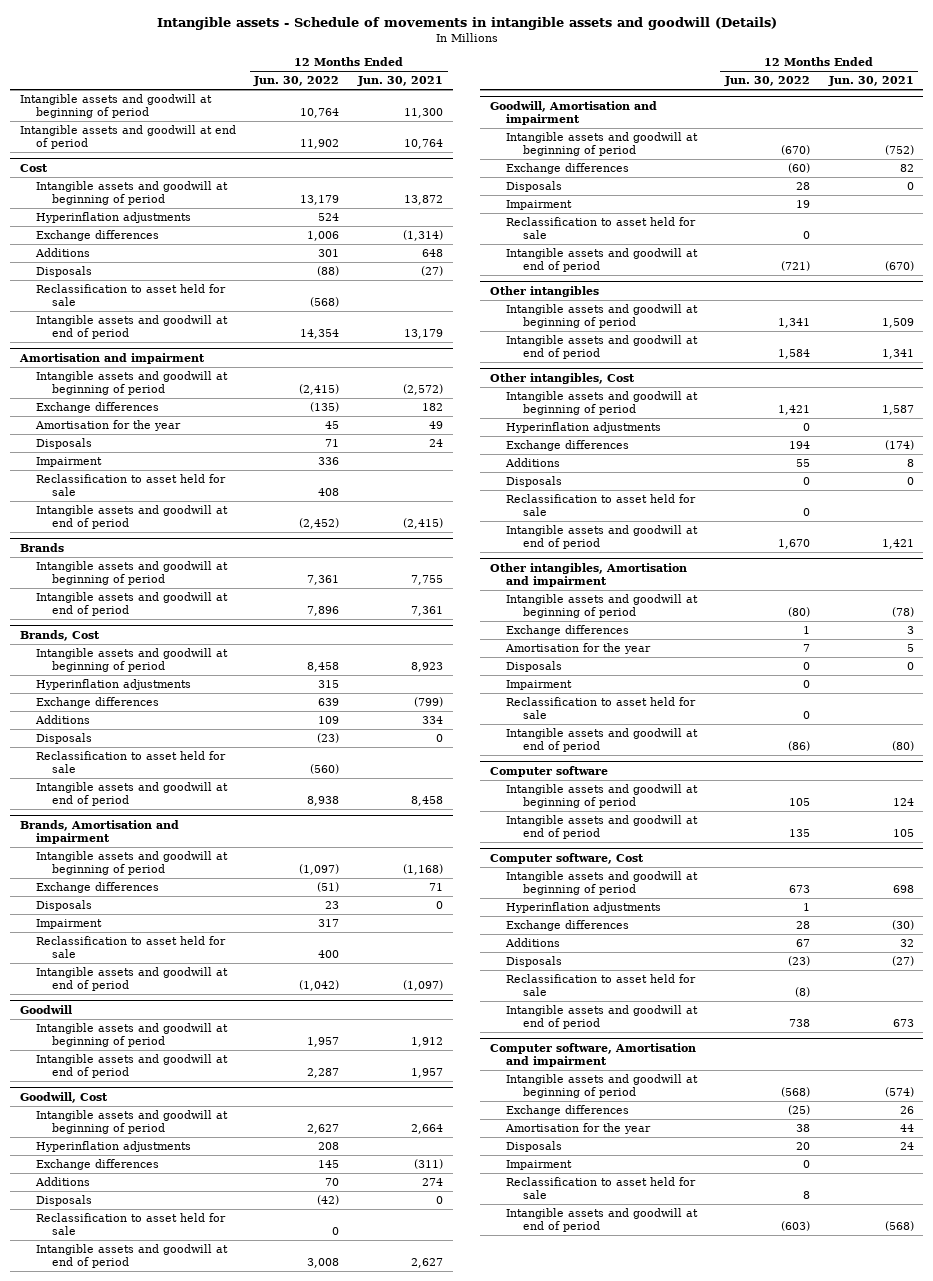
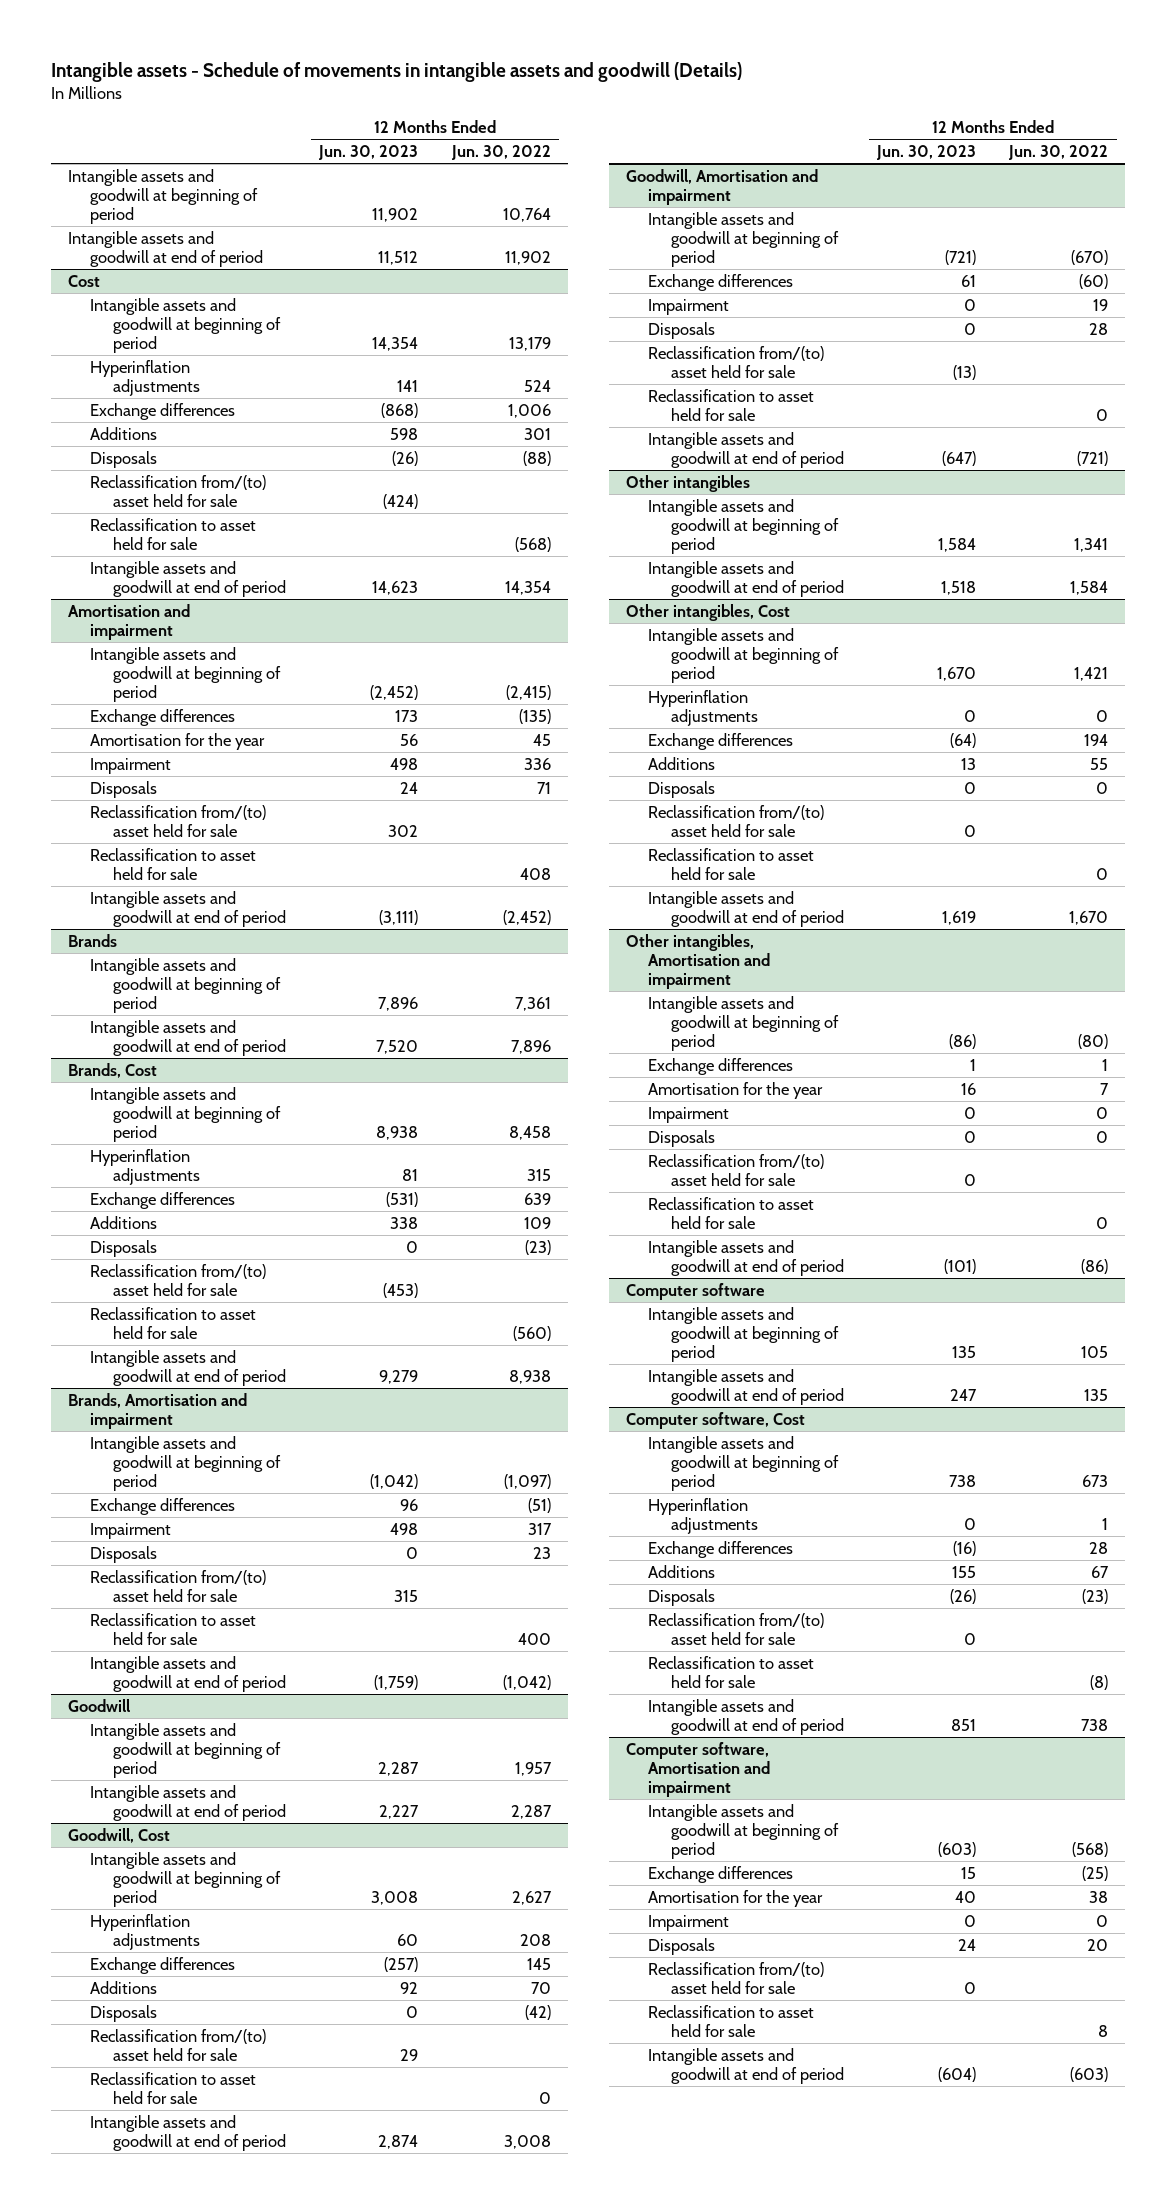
- | 12 Months Ended Jun. 30, 2022 | 12 Months Ended Jun. 30, 2021
+ | 12 Months Ended Jun. 30, 2023 | 12 Months Ended Jun. 30, 2022
@ Cost
+ Reclassification from/(to) asset held for sale | (424) |
@ Amortisation and impairment
moved down: Disposals | 24 | 71
+ Reclassification from/(to) asset held for sale | 302 |
@ Brands, Cost
+ Reclassification from/(to) asset held for sale | (453) |
@ Brands, Amortisation and impairment
moved down: Disposals | 0 | 23
+ Reclassification from/(to) asset held for sale | 315 |
@ Goodwill, Cost
+ Reclassification from/(to) asset held for sale | 29 |
@ Goodwill, Amortisation and impairment
moved down: Disposals | 0 | 28
+ Reclassification from/(to) asset held for sale | (13) |
@ Other intangibles, Cost
+ Reclassification from/(to) asset held for sale | 0 |
@ Other intangibles, Amortisation and impairment
moved down: Disposals | 0 | 0
+ Reclassification from/(to) asset held for sale | 0 |
@ Computer software, Cost
+ Reclassification from/(to) asset held for sale | 0 |
@ Computer software, Amortisation and impairment
moved down: Disposals | 24 | 20
+ Reclassification from/(to) asset held for sale | 0 |

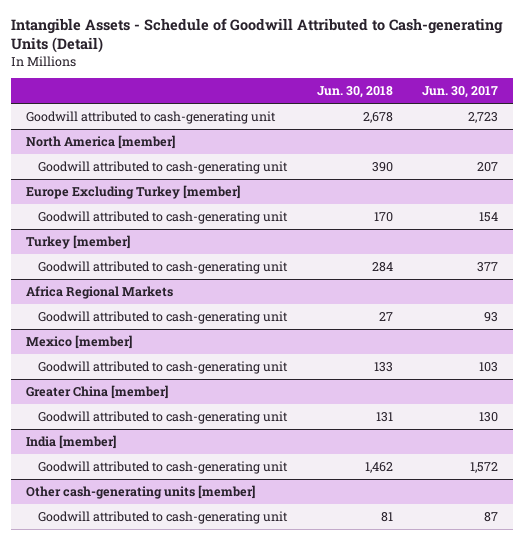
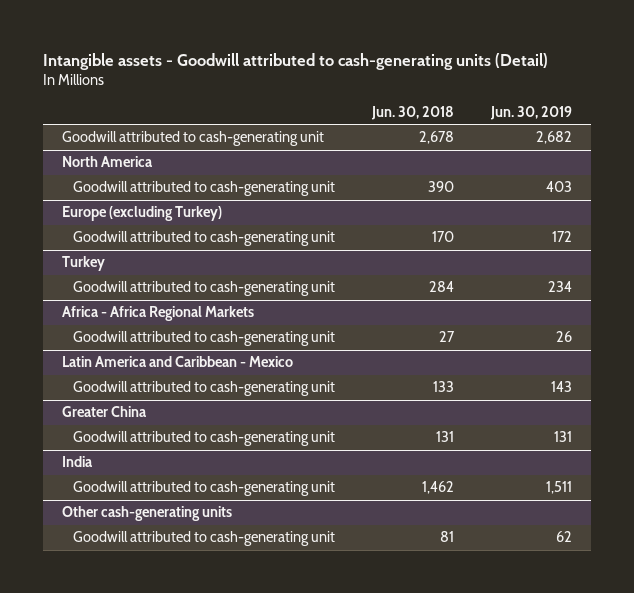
- Intangible Assets - Schedule of Goodwill Attributed to Cash-generating Units (Detail)
+ Intangible assets - Goodwill attributed to cash-generating units (Detail)
- | Jun. 30, 2018 | Jun. 30, 2017
+ | Jun. 30, 2018 | Jun. 30, 2019
- North America [member]
+ North America
- Europe Excluding Turkey [member]
+ Europe (excluding Turkey)
- Turkey [member]
+ Turkey
- Africa Regional Markets
+ Africa - Africa Regional Markets
- Mexico [member]
+ Latin America and Caribbean - Mexico
- Greater China [member]
+ Greater China
- India [member]
+ India
- Other cash-generating units [member]
+ Other cash-generating units

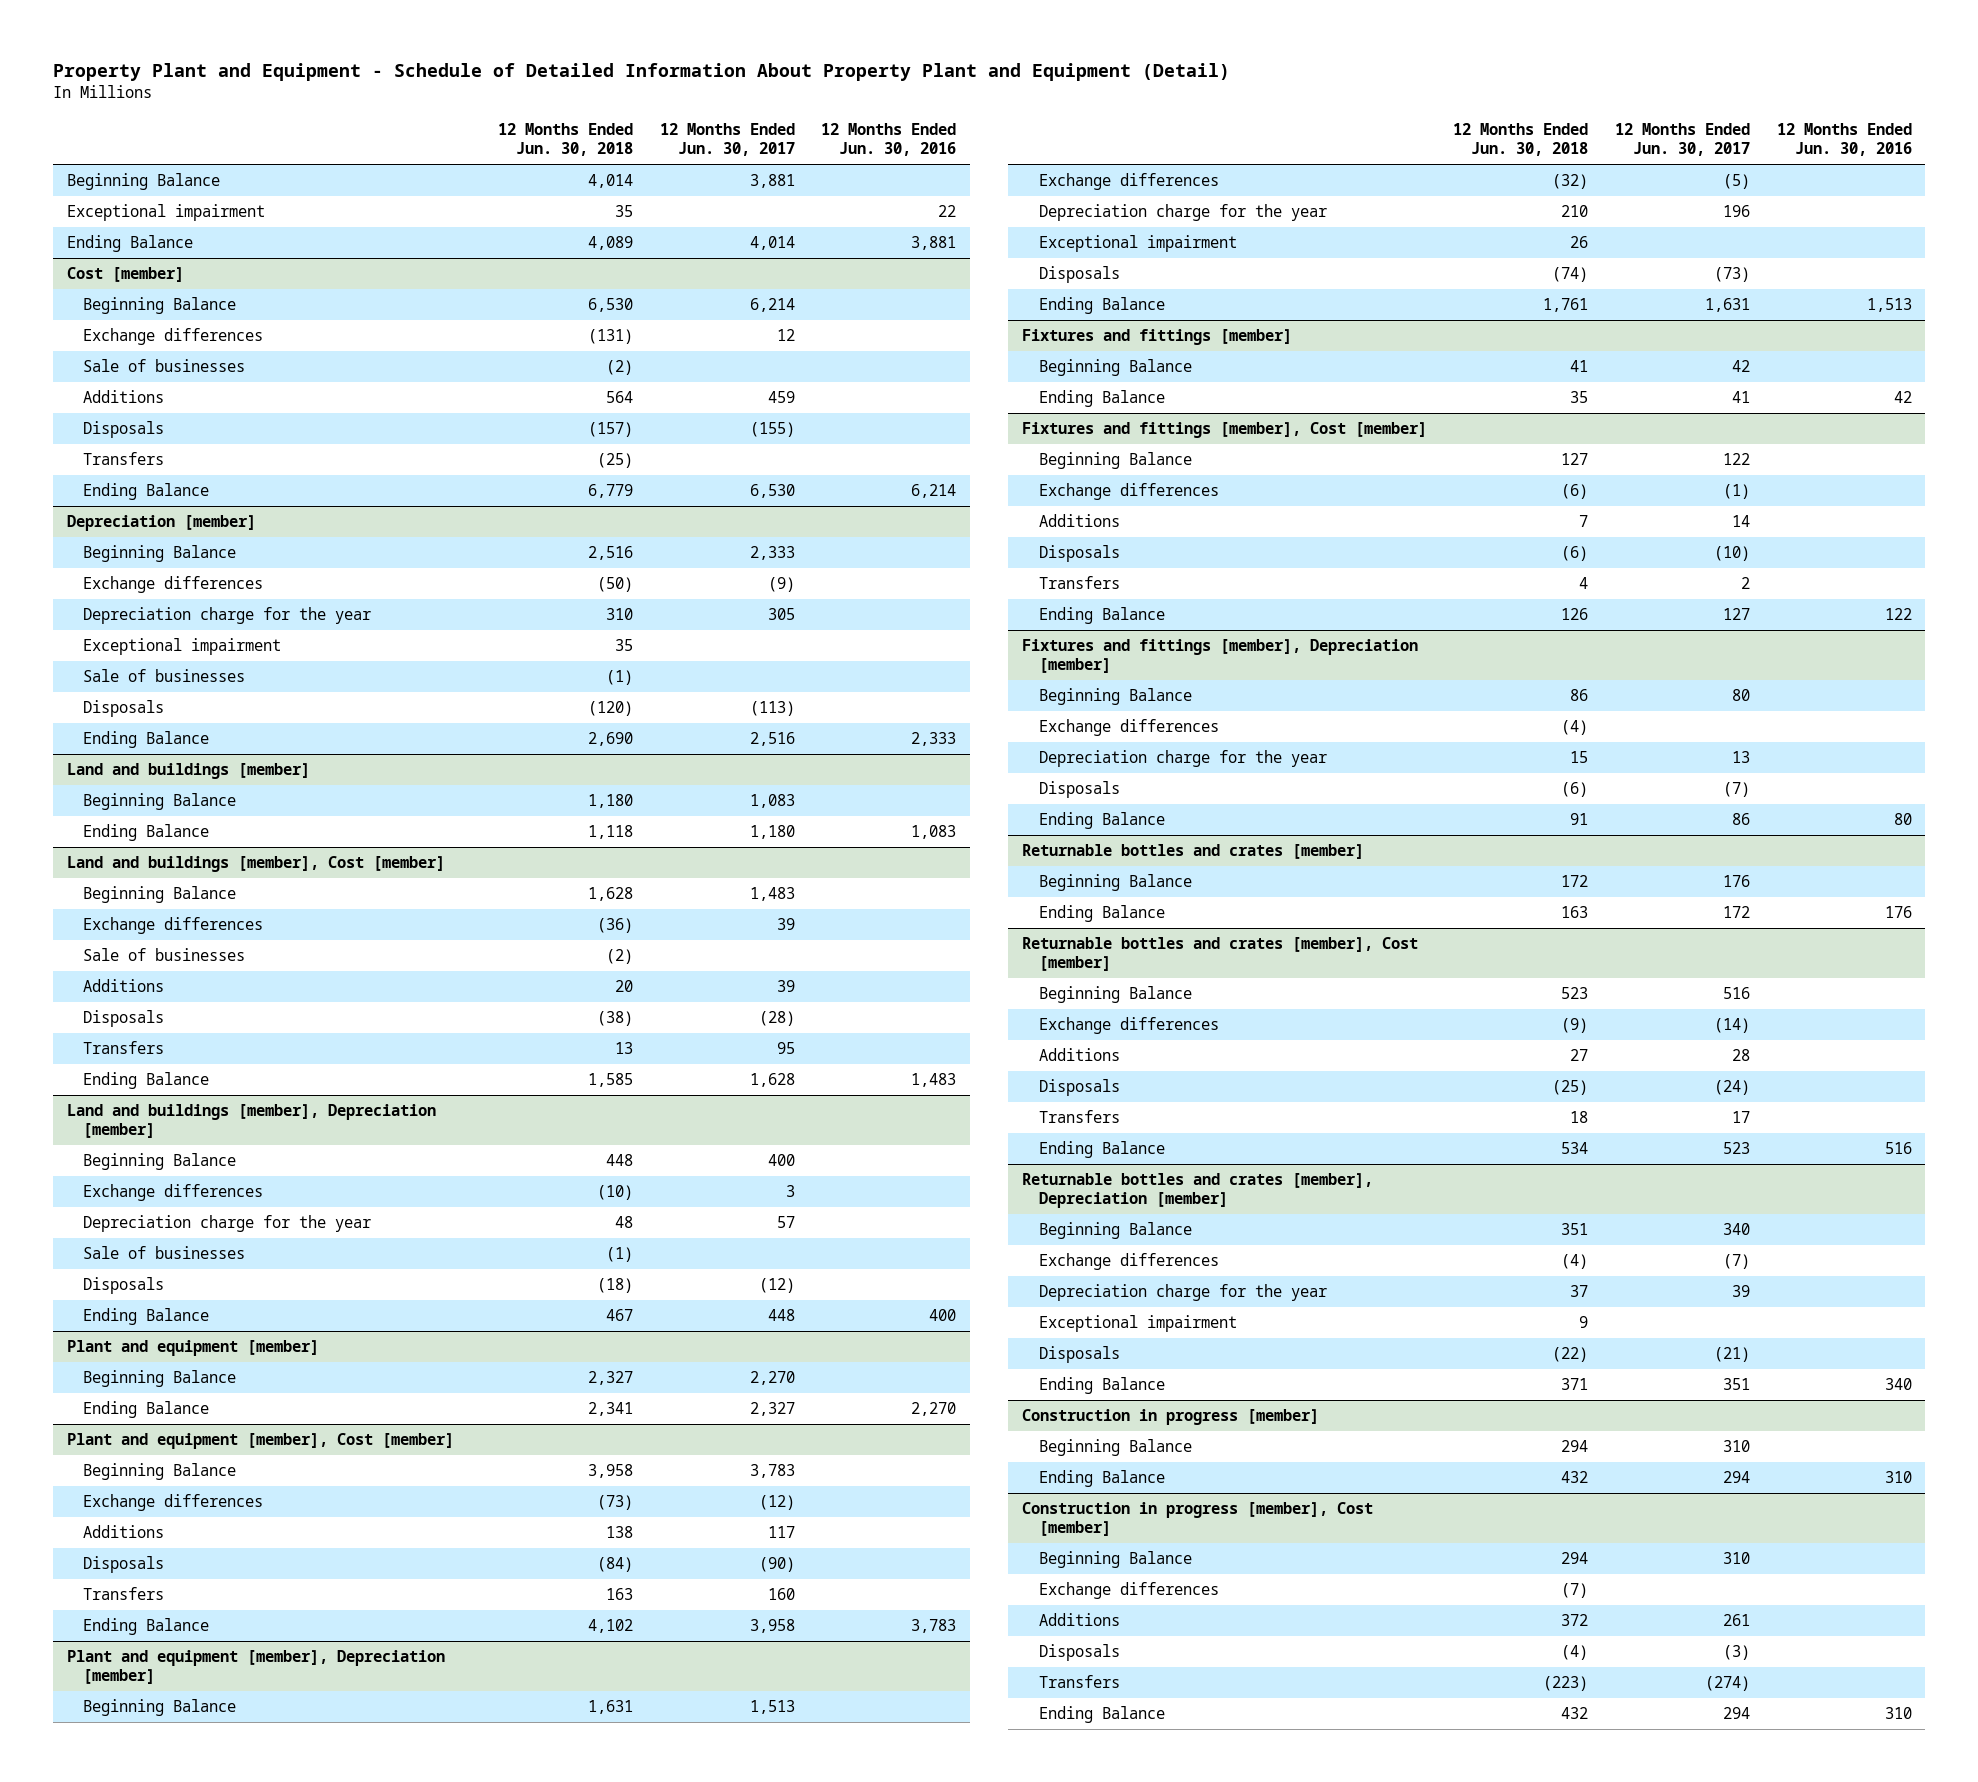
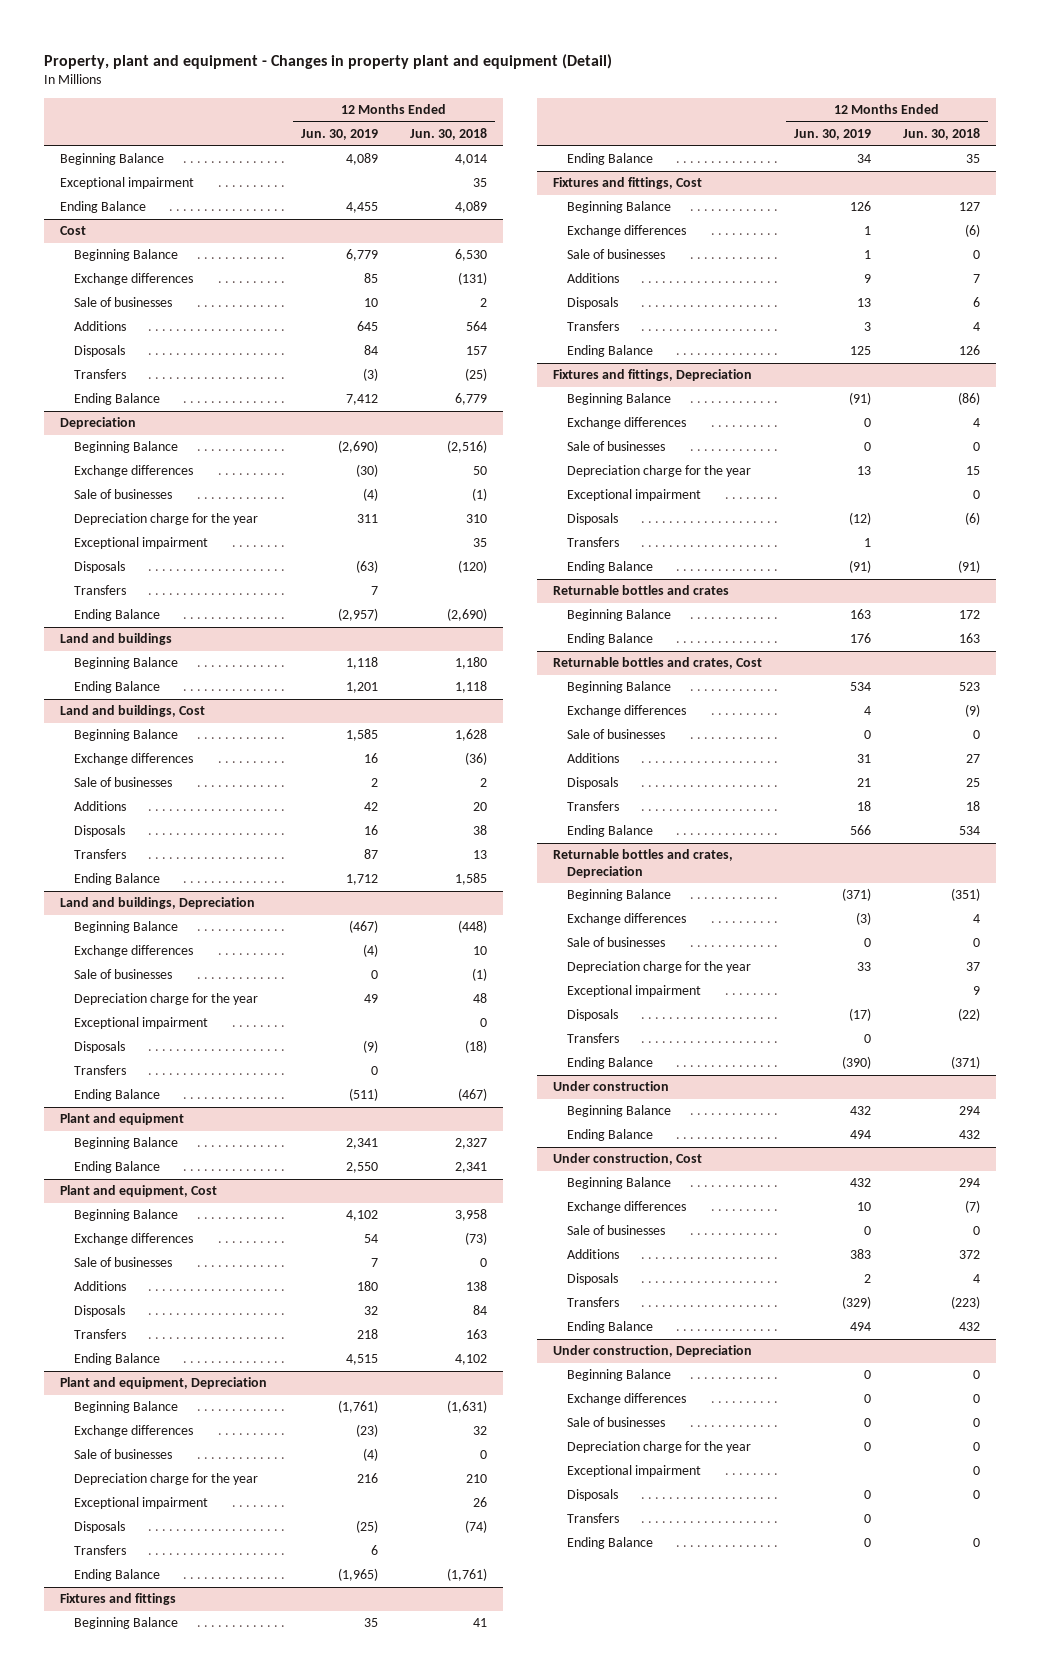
- Property Plant and Equipment - Schedule of Detailed Information About Property Plant and Equipment (Detail)
+ Property, plant and equipment - Changes in property plant and equipment (Detail)
- | 12 Months Ended Jun. 30, 2018 | 12 Months Ended Jun. 30, 2017 | 12 Months Ended Jun. 30, 2016
+ | 12 Months Ended Jun. 30, 2019 | 12 Months Ended Jun. 30, 2018
- Cost [member]
+ Cost
- Sale of businesses | (2) | |
+ Sale of businesses | 10 | 2
- Disposals | (157) | (155) |
+ Disposals | 84 | 157
- Depreciation [member]
- Beginning Balance | 2,516 | 2,333 |
- Exchange differences | (50) | (9) |
+ Depreciation
+ Beginning Balance | (2,690) | (2,516)
+ Exchange differences | (30) | 50
+ Sale of businesses | (4) | (1)
- Sale of businesses | (1) | |
- Ending Balance | 2,690 | 2,516 | 2,333
- Land and buildings [member]
+ Transfers | 7 |
+ Ending Balance | (2,957) | (2,690)
+ Land and buildings
- Land and buildings [member], Cost [member]
+ Land and buildings, Cost
- Sale of businesses | (2) | |
+ Sale of businesses | 2 | 2
- Disposals | (38) | (28) |
+ Disposals | 16 | 38
- Land and buildings [member], Depreciation [member]
- Beginning Balance | 448 | 400 |
- Exchange differences | (10) | 3 |
- Depreciation charge for the year | 48 | 57 |
+ Land and buildings, Depreciation
+ Beginning Balance | (467) | (448)
+ Exchange differences | (4) | 10
+ Depreciation charge for the year | 49 | 48
+ Exceptional impairment | | 0
- Ending Balance | 467 | 448 | 400
- Plant and equipment [member]
+ Transfers | 0 |
+ Ending Balance | (511) | (467)
+ Plant and equipment
- Plant and equipment [member], Cost [member]
+ Plant and equipment, Cost
+ Sale of businesses | 7 | 0
- Disposals | (84) | (90) |
+ Disposals | 32 | 84
- Plant and equipment [member], Depreciation [member]
- Beginning Balance | 1,631 | 1,513 |
- Exchange differences | (32) | (5) |
+ Plant and equipment, Depreciation
+ Beginning Balance | (1,761) | (1,631)
+ Exchange differences | (23) | 32
+ Sale of businesses | (4) | 0
- Ending Balance | 1,761 | 1,631 | 1,513
- Fixtures and fittings [member]
+ Transfers | 6 |
+ Ending Balance | (1,965) | (1,761)
+ Fixtures and fittings
- Fixtures and fittings [member], Cost [member]
+ Fixtures and fittings, Cost
+ Sale of businesses | 1 | 0
- Disposals | (6) | (10) |
+ Disposals | 13 | 6
- Fixtures and fittings [member], Depreciation [member]
- Beginning Balance | 86 | 80 |
- Exchange differences | (4) | |
+ Fixtures and fittings, Depreciation
+ Beginning Balance | (91) | (86)
+ Exchange differences | 0 | 4
+ Sale of businesses | 0 | 0
+ Exceptional impairment | | 0
- Ending Balance | 91 | 86 | 80
- Returnable bottles and crates [member]
+ Transfers | 1 |
+ Ending Balance | (91) | (91)
+ Returnable bottles and crates
- Returnable bottles and crates [member], Cost [member]
+ Returnable bottles and crates, Cost
+ Sale of businesses | 0 | 0
- Disposals | (25) | (24) |
+ Disposals | 21 | 25
- Returnable bottles and crates [member], Depreciation [member]
- Beginning Balance | 351 | 340 |
- Exchange differences | (4) | (7) |
+ Returnable bottles and crates, Depreciation
+ Beginning Balance | (371) | (351)
+ Exchange differences | (3) | 4
+ Sale of businesses | 0 | 0
- Ending Balance | 371 | 351 | 340
- Construction in progress [member]
+ Transfers | 0 |
+ Ending Balance | (390) | (371)
+ Under construction
- Construction in progress [member], Cost [member]
+ Under construction, Cost
+ Sale of businesses | 0 | 0
- Disposals | (4) | (3) |
+ Disposals | 2 | 4
+ Under construction, Depreciation
+ Beginning Balance | 0 | 0
+ Exchange differences | 0 | 0
+ Sale of businesses | 0 | 0
+ Depreciation charge for the year | 0 | 0
+ Exceptional impairment | | 0
+ Disposals | 0 | 0
+ Transfers | 0 |
+ Ending Balance | 0 | 0

